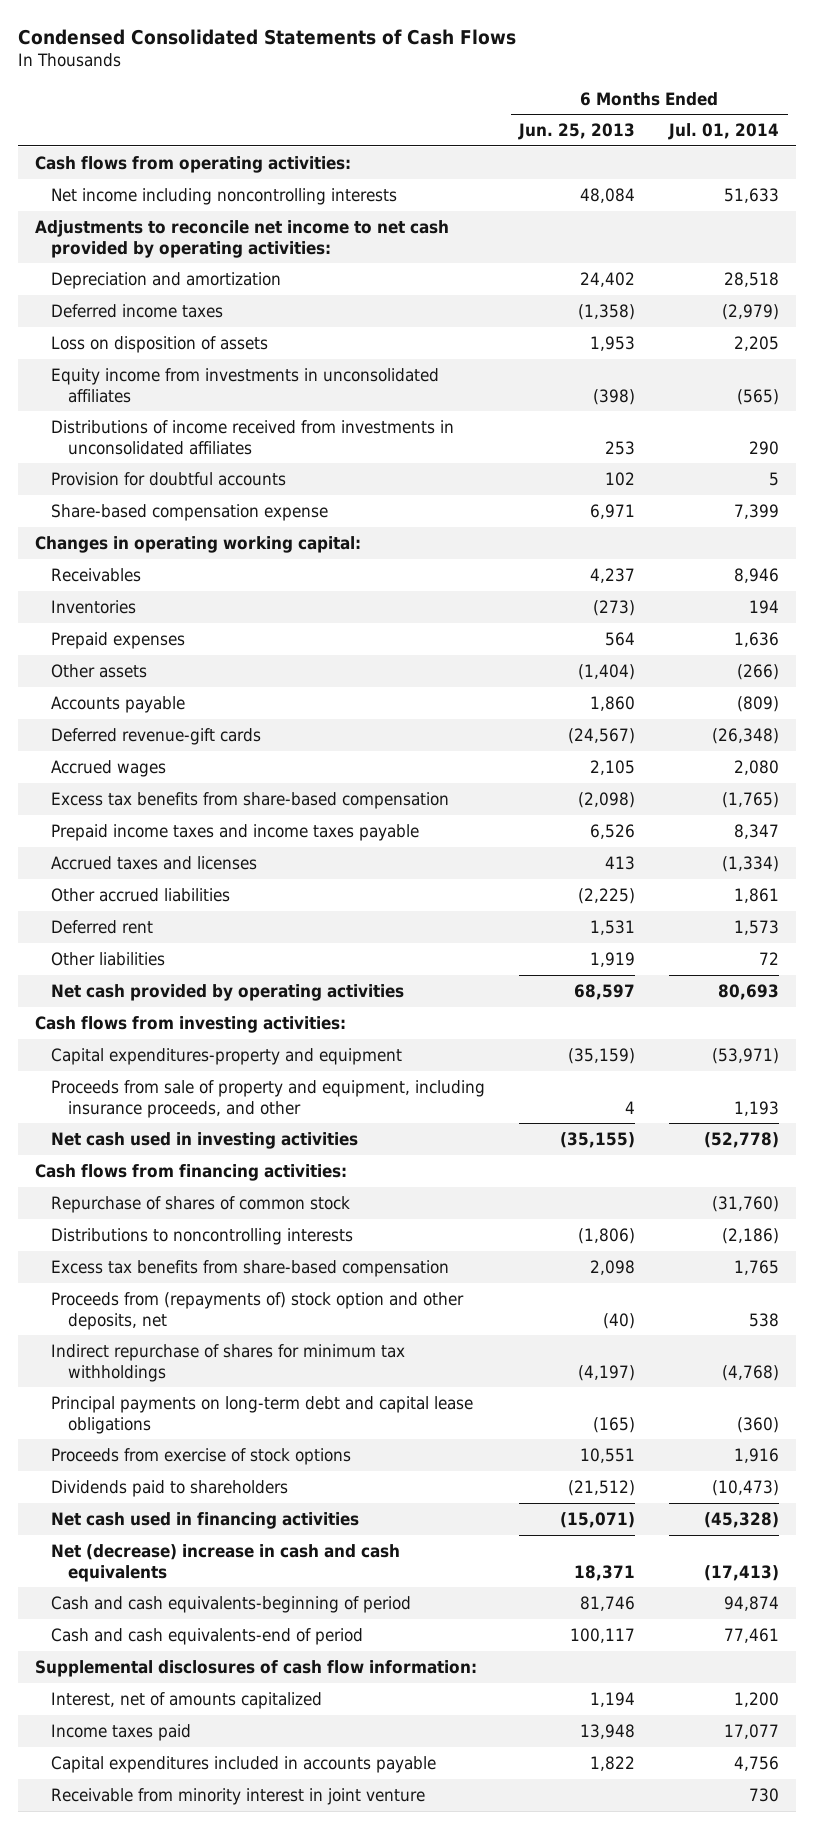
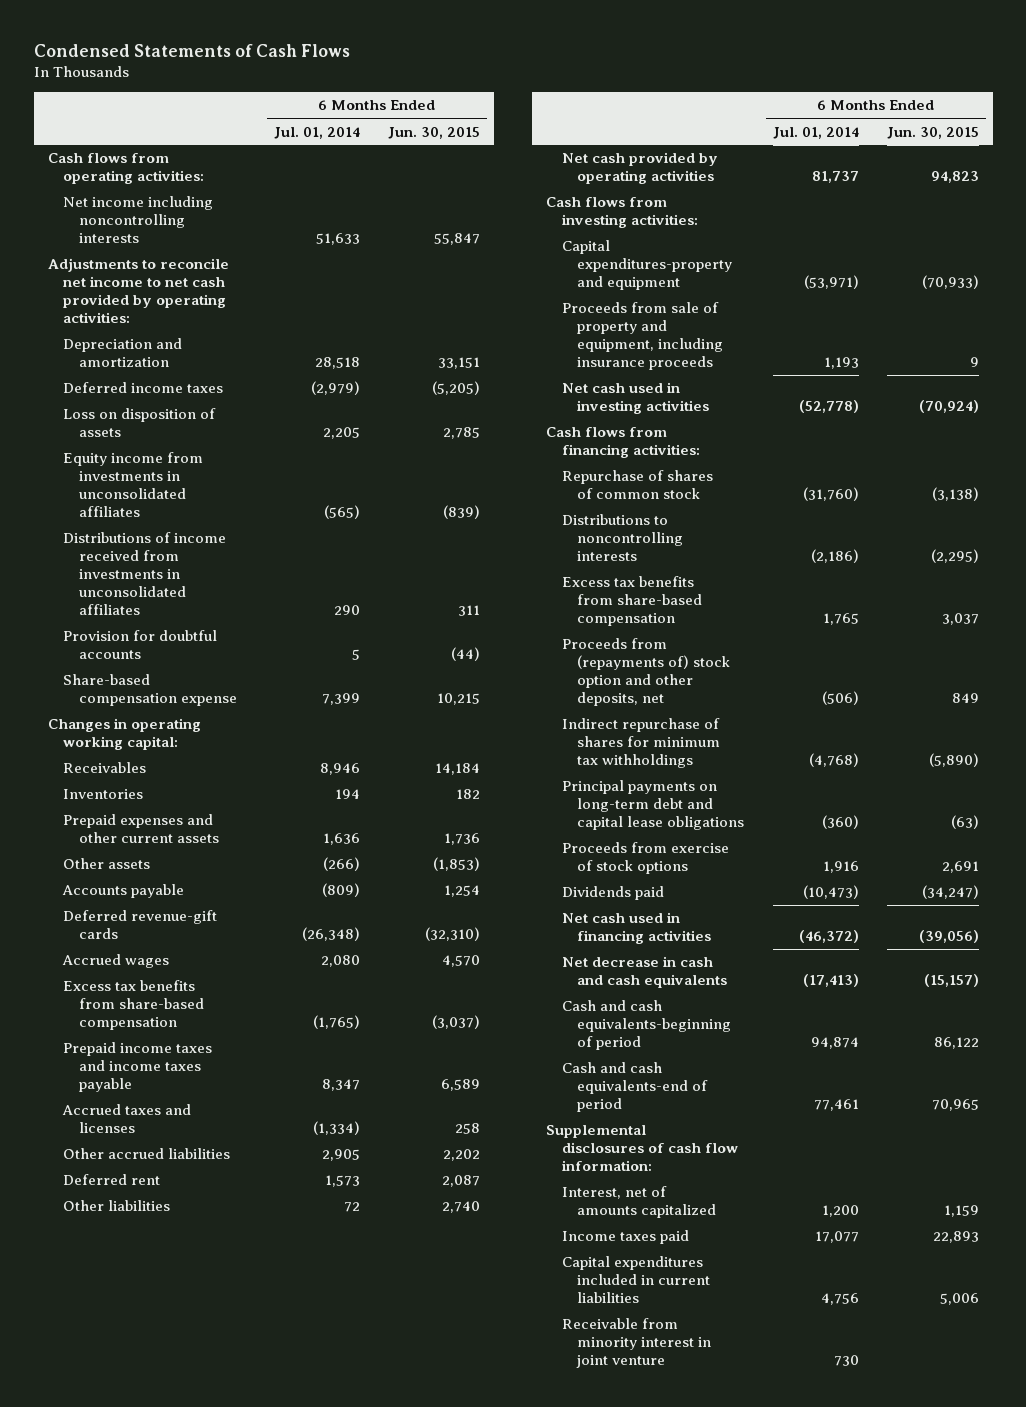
- Condensed Consolidated Statements of Cash Flows
+ Condensed Statements of Cash Flows
- | 6 Months Ended Jun. 25, 2013 | 6 Months Ended Jul. 01, 2014
+ | 6 Months Ended Jul. 01, 2014 | 6 Months Ended Jun. 30, 2015
- Prepaid expenses | 564 | 1,636
+ Prepaid expenses and other current assets | 1,636 | 1,736
- Other accrued liabilities | (2,225) | 1,861
+ Other accrued liabilities | 2,905 | 2,202
- Net cash provided by operating activities | 68,597 | 80,693
+ Net cash provided by operating activities | 81,737 | 94,823
- Proceeds from sale of property and equipment, including insurance proceeds, and other | 4 | 1,193
+ Proceeds from sale of property and equipment, including insurance proceeds | 1,193 | 9
- Proceeds from (repayments of) stock option and other deposits, net | (40) | 538
+ Proceeds from (repayments of) stock option and other deposits, net | (506) | 849
- Dividends paid to shareholders | (21,512) | (10,473)
- Net cash used in financing activities | (15,071) | (45,328)
- Net (decrease) increase in cash and cash equivalents | 18,371 | (17,413)
+ Dividends paid | (10,473) | (34,247)
+ Net cash used in financing activities | (46,372) | (39,056)
+ Net decrease in cash and cash equivalents | (17,413) | (15,157)
- Capital expenditures included in accounts payable | 1,822 | 4,756
+ Capital expenditures included in current liabilities | 4,756 | 5,006

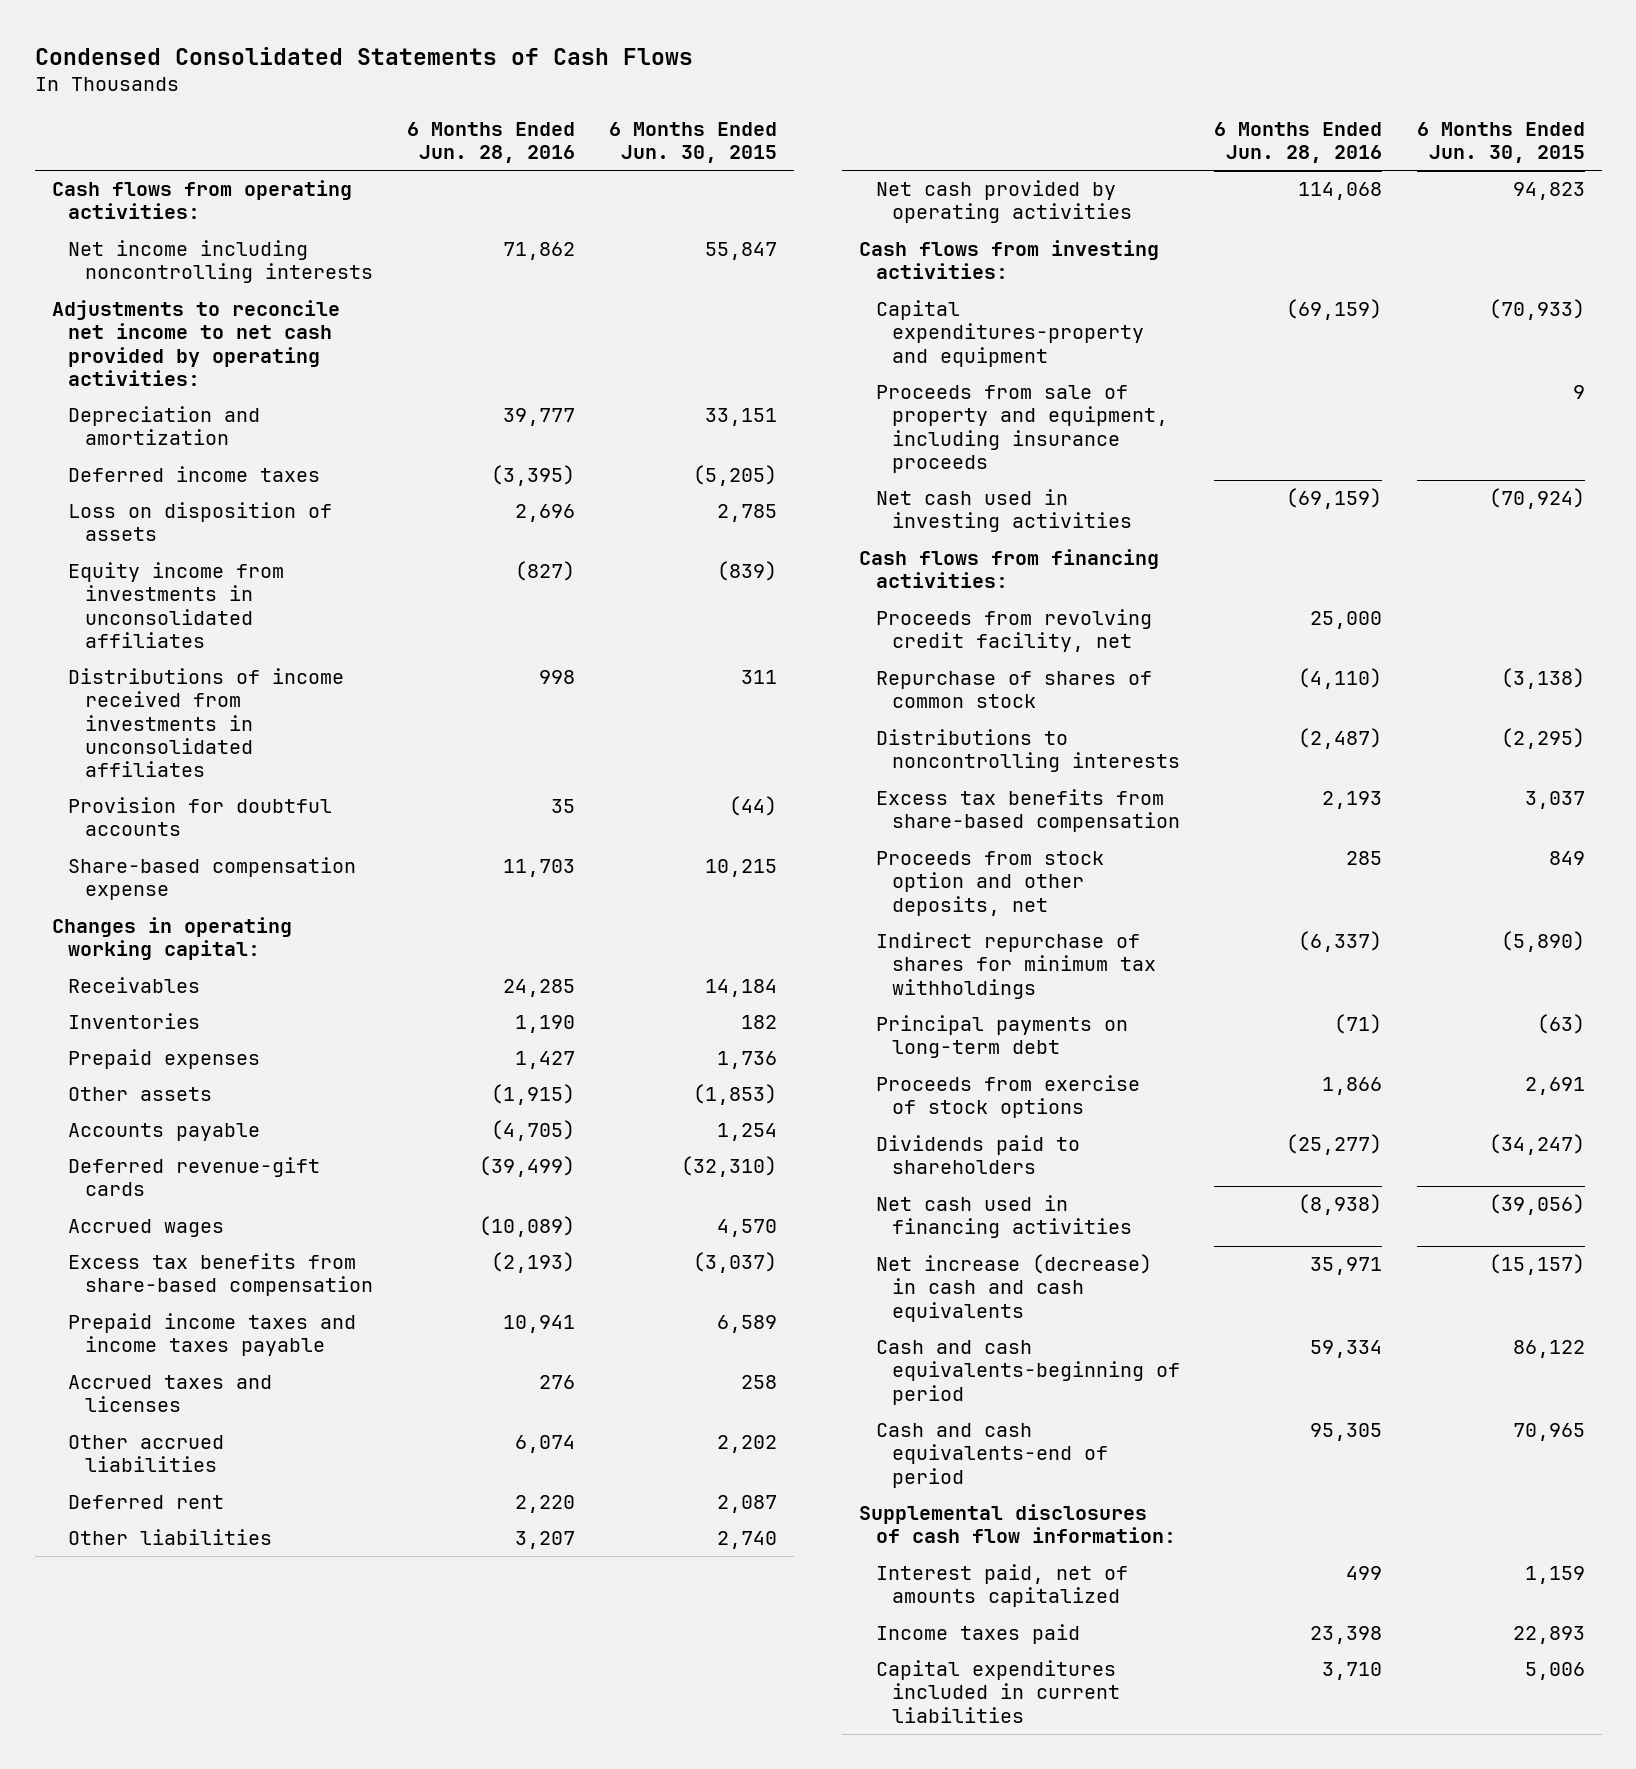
- Condensed Statements of Cash Flows
+ Condensed Consolidated Statements of Cash Flows
- | 6 Months Ended Jul. 01, 2014 | 6 Months Ended Jun. 30, 2015
+ | 6 Months Ended Jun. 28, 2016 | 6 Months Ended Jun. 30, 2015
- Prepaid expenses and other current assets | 1,636 | 1,736
+ Prepaid expenses | 1,427 | 1,736
+ Proceeds from revolving credit facility, net | 25,000 |
- Proceeds from (repayments of) stock option and other deposits, net | (506) | 849
+ Proceeds from stock option and other deposits, net | 285 | 849
- Principal payments on long-term debt and capital lease obligations | (360) | (63)
+ Principal payments on long-term debt | (71) | (63)
- Dividends paid | (10,473) | (34,247)
+ Dividends paid to shareholders | (25,277) | (34,247)
- Net decrease in cash and cash equivalents | (17,413) | (15,157)
+ Net increase (decrease) in cash and cash equivalents | 35,971 | (15,157)
- Interest, net of amounts capitalized | 1,200 | 1,159
+ Interest paid, net of amounts capitalized | 499 | 1,159
- Receivable from minority interest in joint venture | 730 |

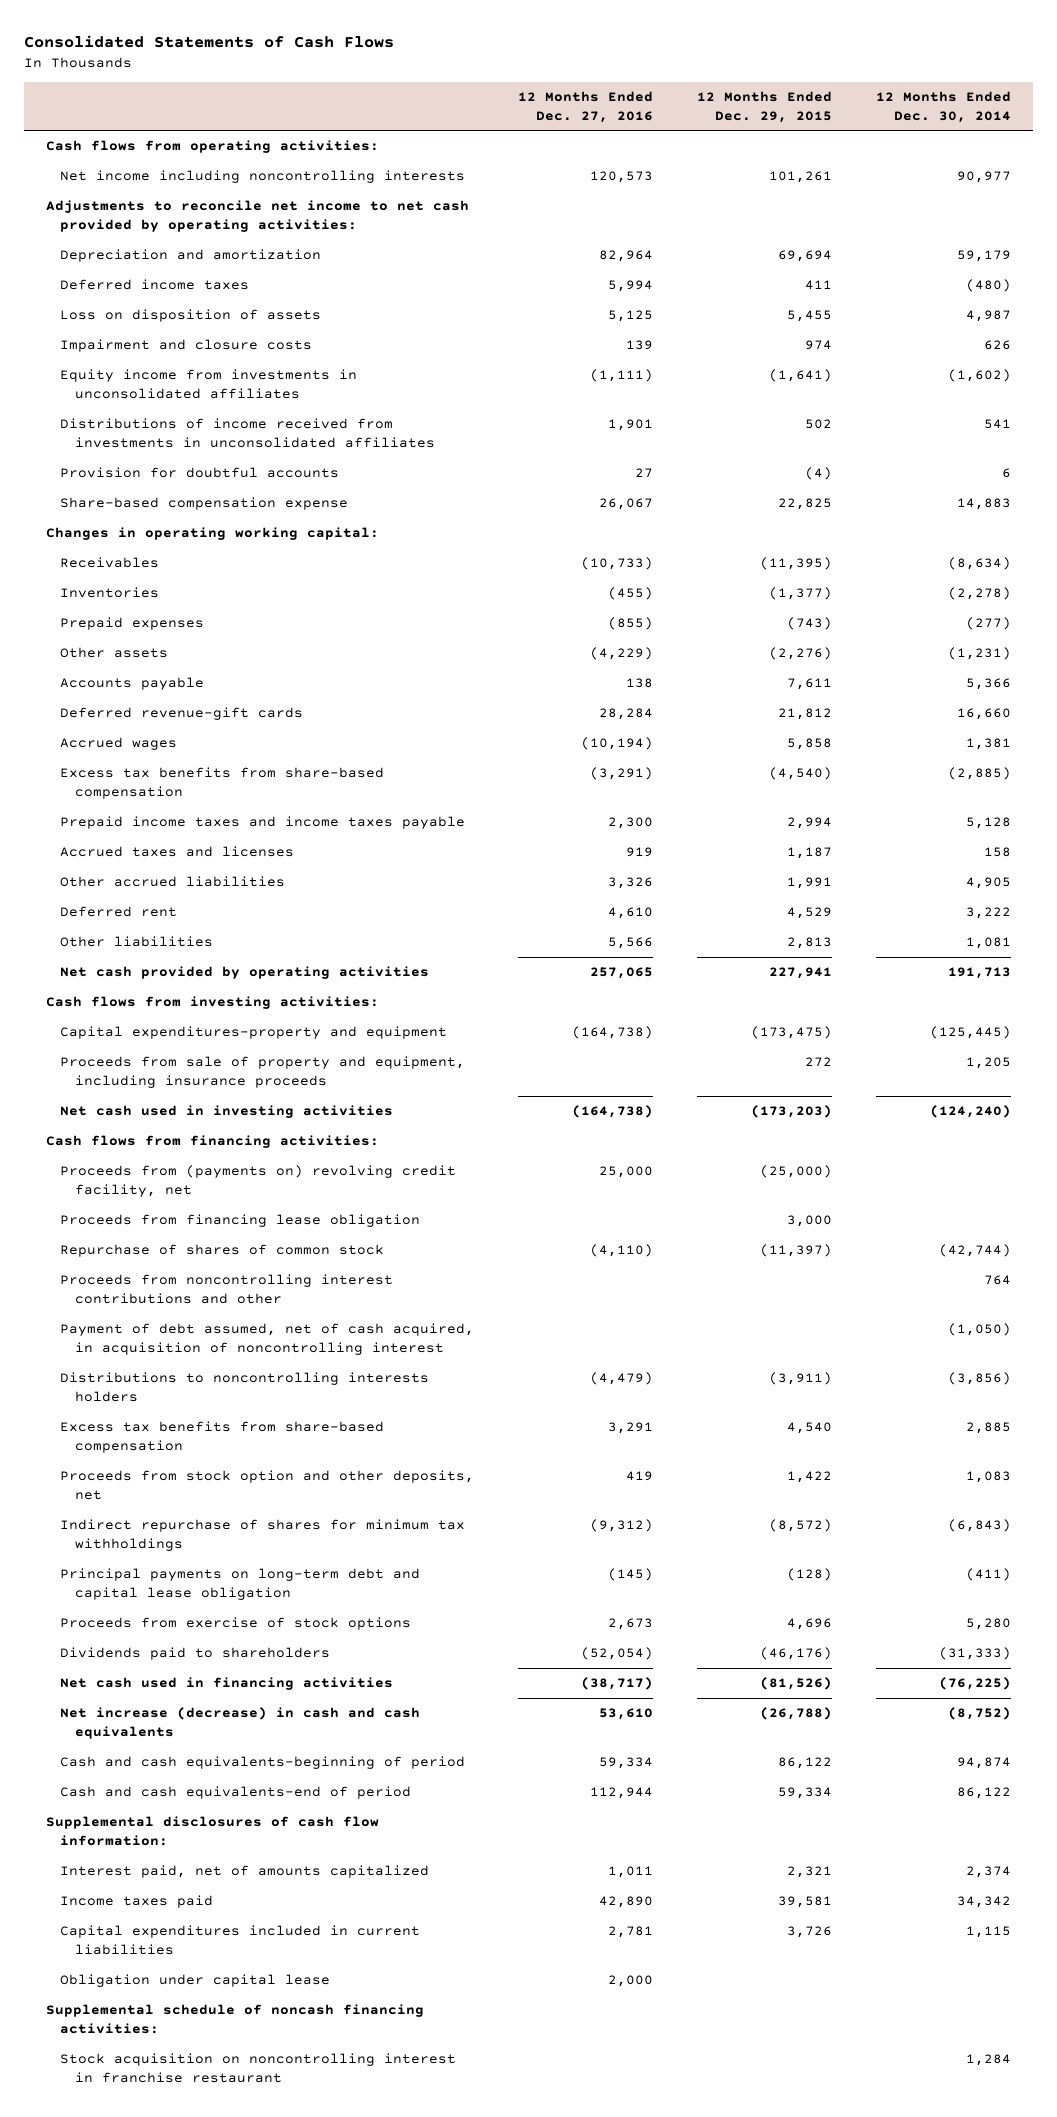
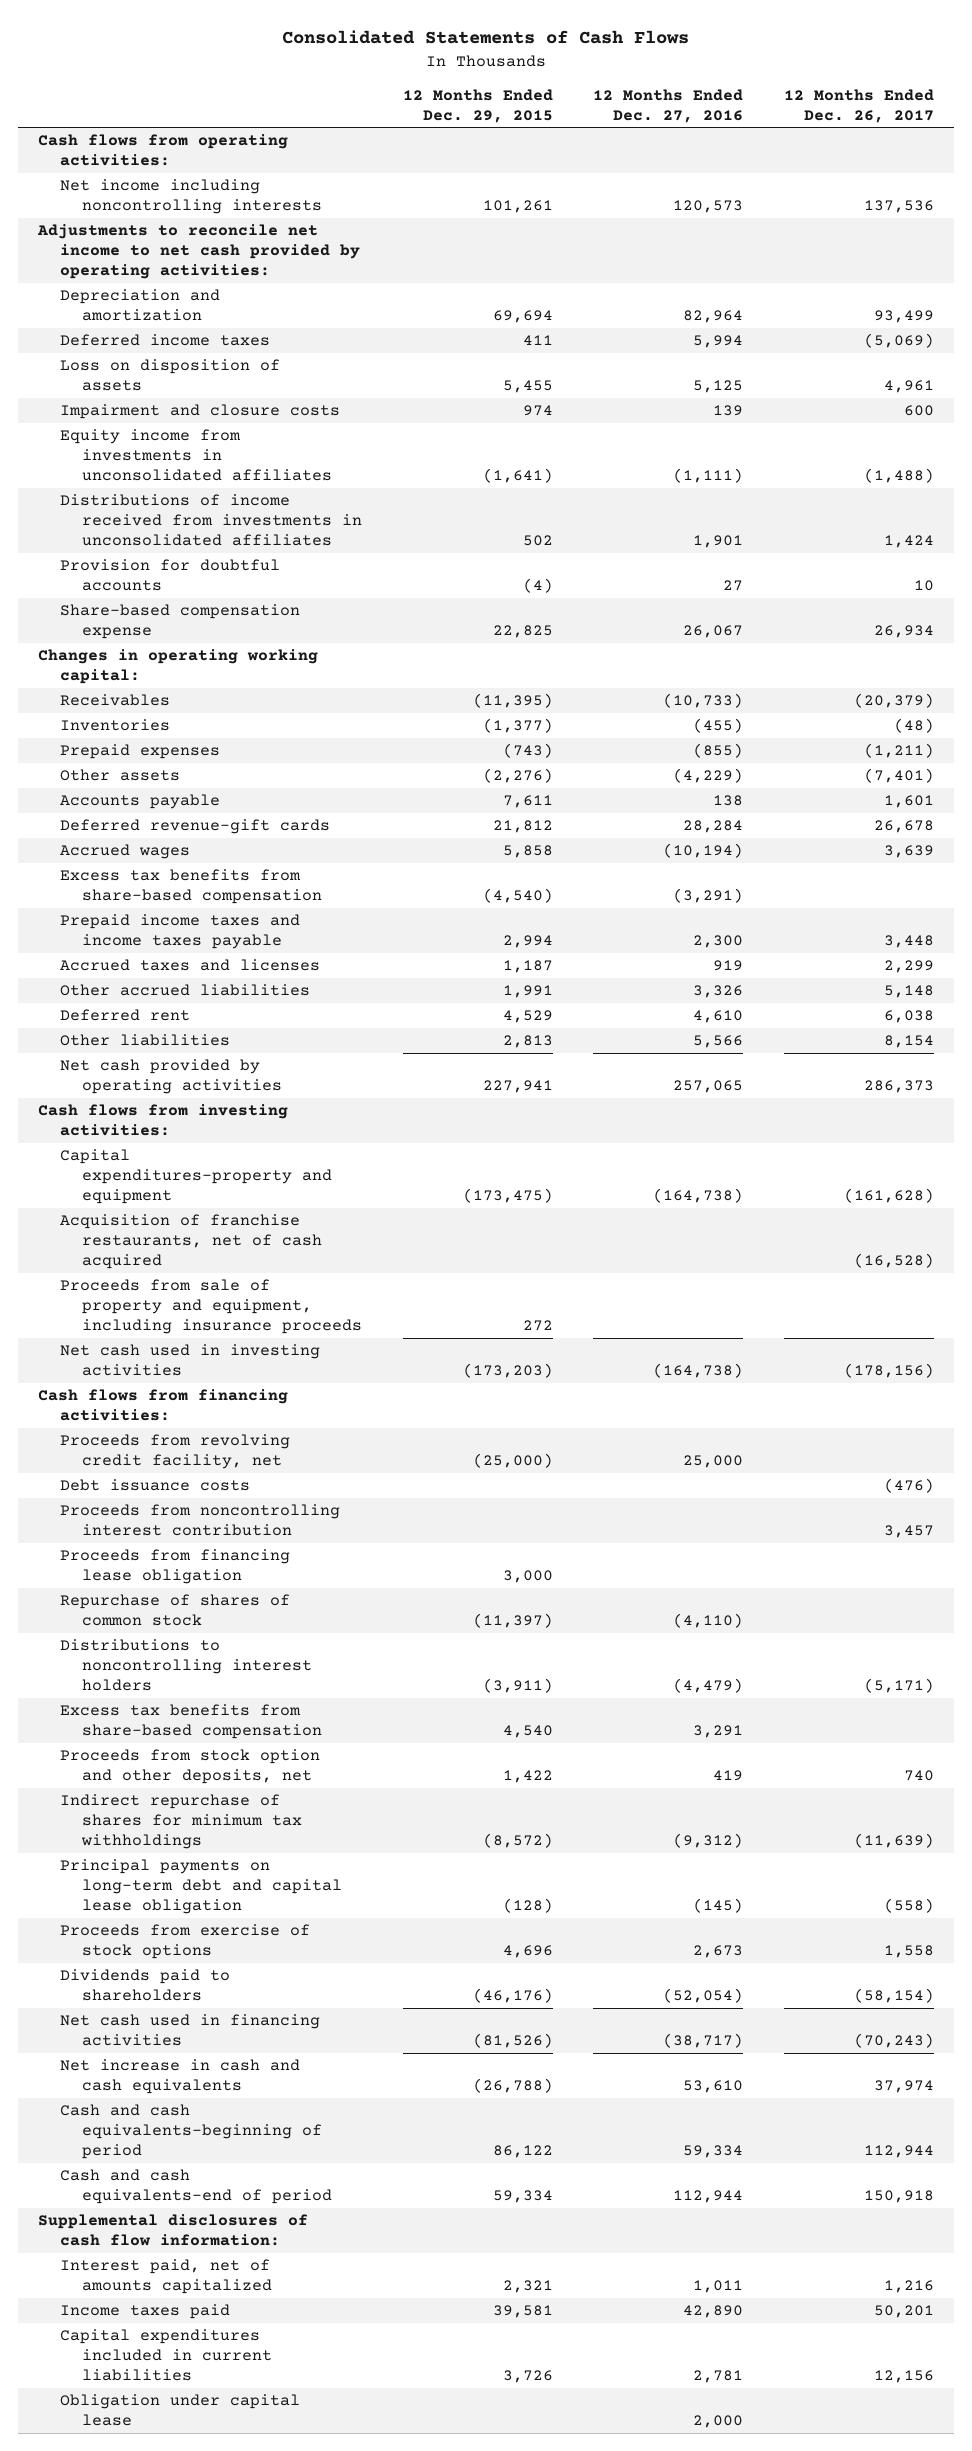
- | 12 Months Ended Dec. 27, 2016 | 12 Months Ended Dec. 29, 2015 | 12 Months Ended Dec. 30, 2014
+ | 12 Months Ended Dec. 29, 2015 | 12 Months Ended Dec. 27, 2016 | 12 Months Ended Dec. 26, 2017
+ Acquisition of franchise restaurants, net of cash acquired | | | (16,528)
- Proceeds from (payments on) revolving credit facility, net | 25,000 | (25,000) |
+ Proceeds from revolving credit facility, net | (25,000) | 25,000 |
+ Debt issuance costs | | | (476)
+ Proceeds from noncontrolling interest contribution | | | 3,457
- Proceeds from noncontrolling interest contributions and other | | | 764
- Payment of debt assumed, net of cash acquired, in acquisition of noncontrolling interest | | | (1,050)
- Distributions to noncontrolling interests holders | (4,479) | (3,911) | (3,856)
+ Distributions to noncontrolling interest holders | (3,911) | (4,479) | (5,171)
- Net increase (decrease) in cash and cash equivalents | 53,610 | (26,788) | (8,752)
+ Net increase in cash and cash equivalents | (26,788) | 53,610 | 37,974
- Supplemental schedule of noncash financing activities:
- Stock acquisition on noncontrolling interest in franchise restaurant | | | 1,284

